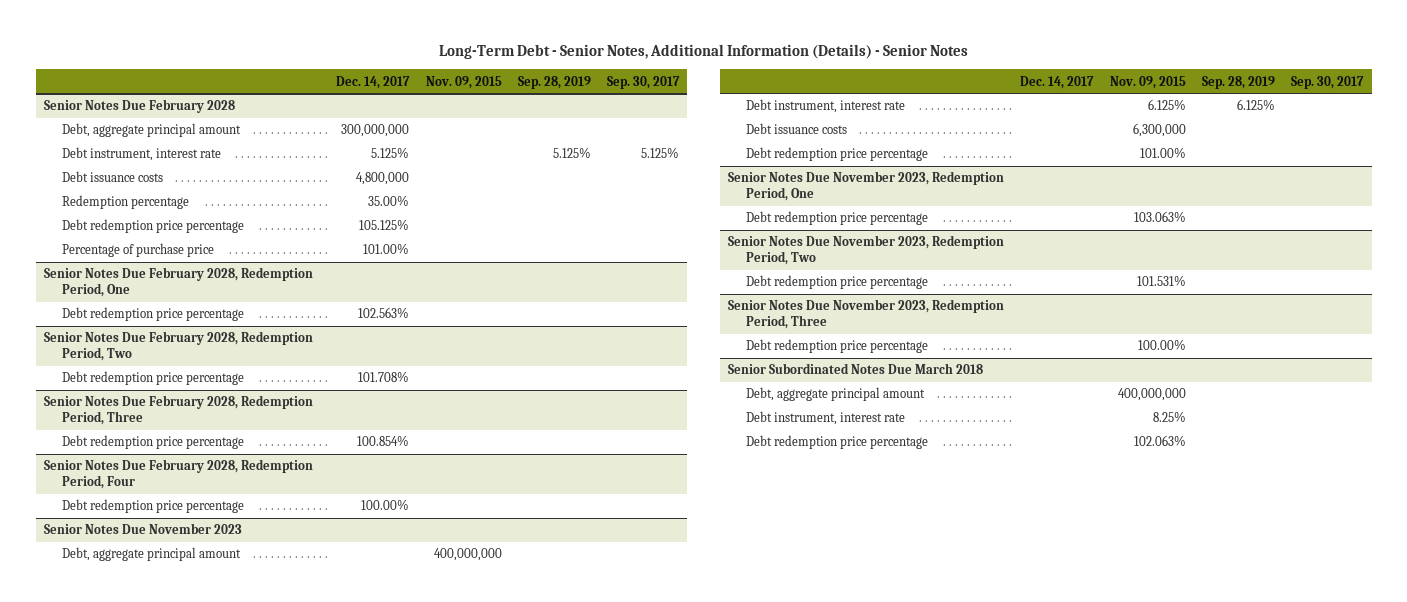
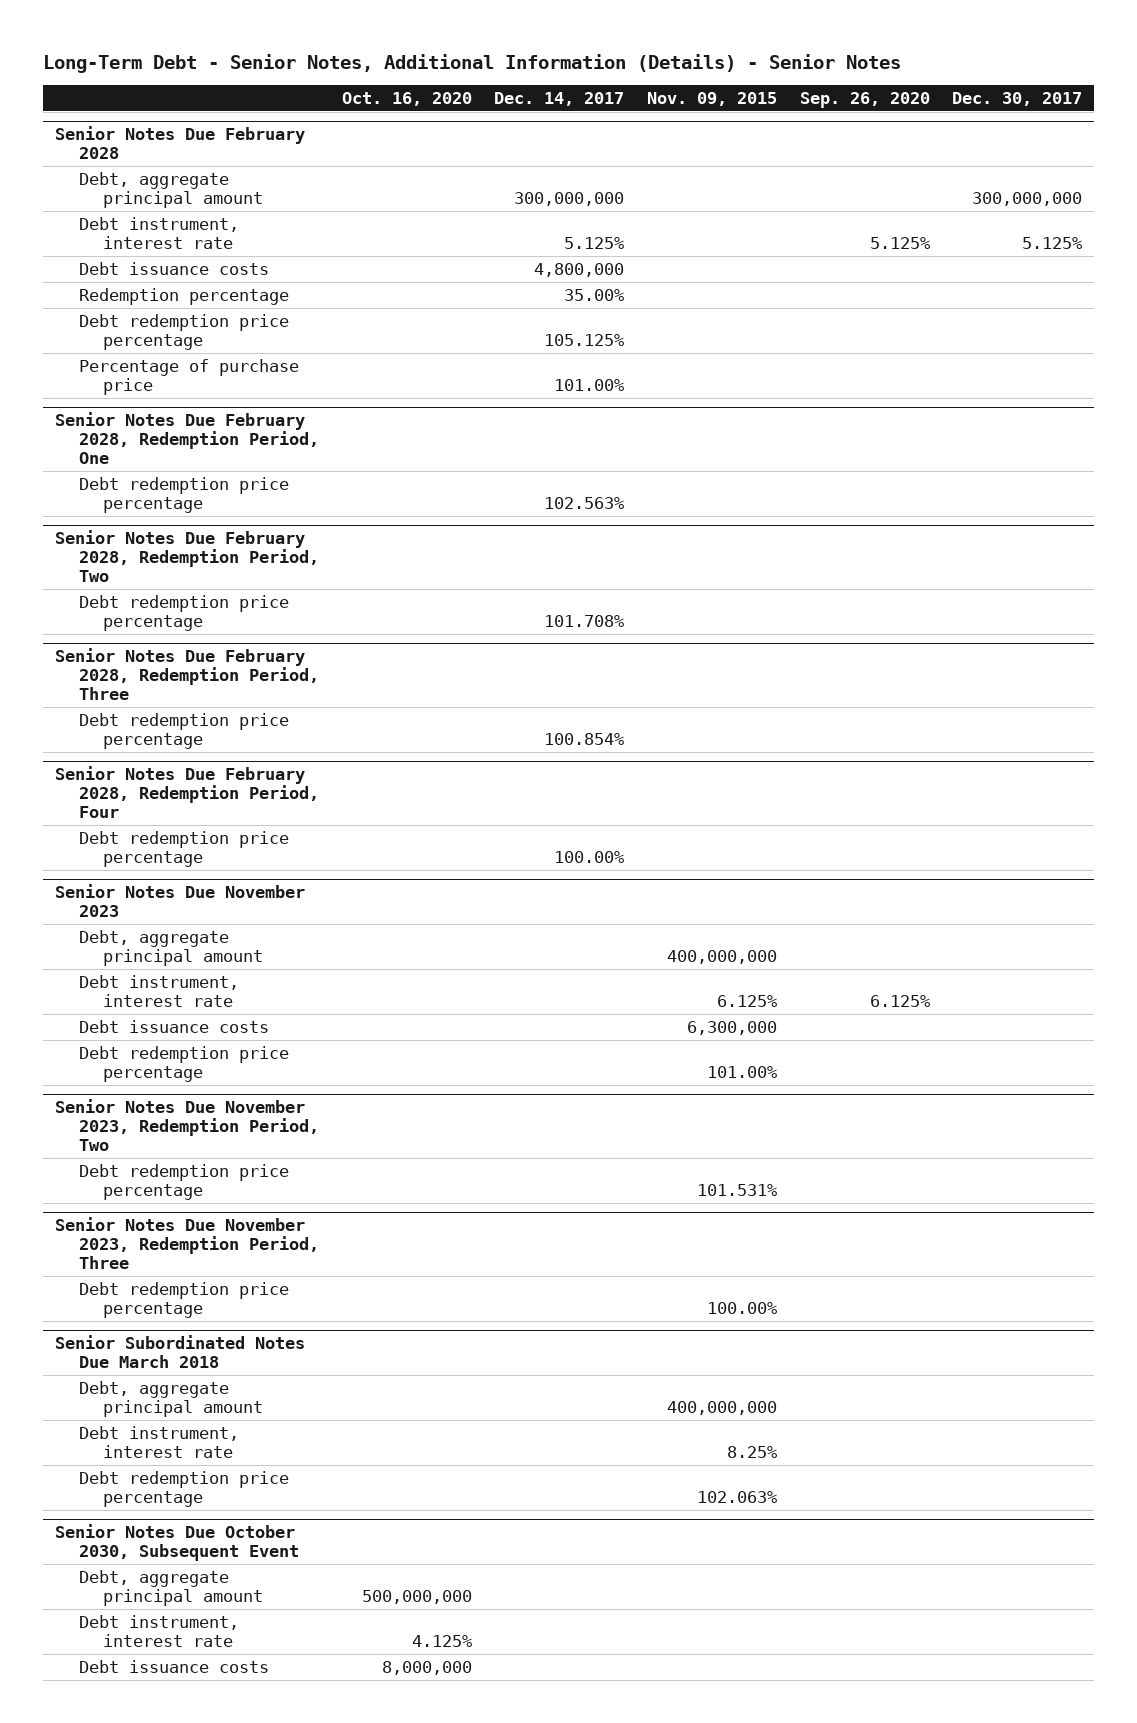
- | Dec. 14, 2017 | Nov. 09, 2015 | Sep. 28, 2019 | Sep. 30, 2017
+ | Oct. 16, 2020 | Dec. 14, 2017 | Nov. 09, 2015 | Sep. 26, 2020 | Dec. 30, 2017
- Senior Notes Due November 2023, Redemption Period, One
- Debt redemption price percentage | | 103.063% | |
+ Senior Notes Due October 2030, Subsequent Event
+ Debt, aggregate principal amount | 500,000,000 | | | |
+ Debt instrument, interest rate | 4.125% | | | |
+ Debt issuance costs | 8,000,000 | | | |

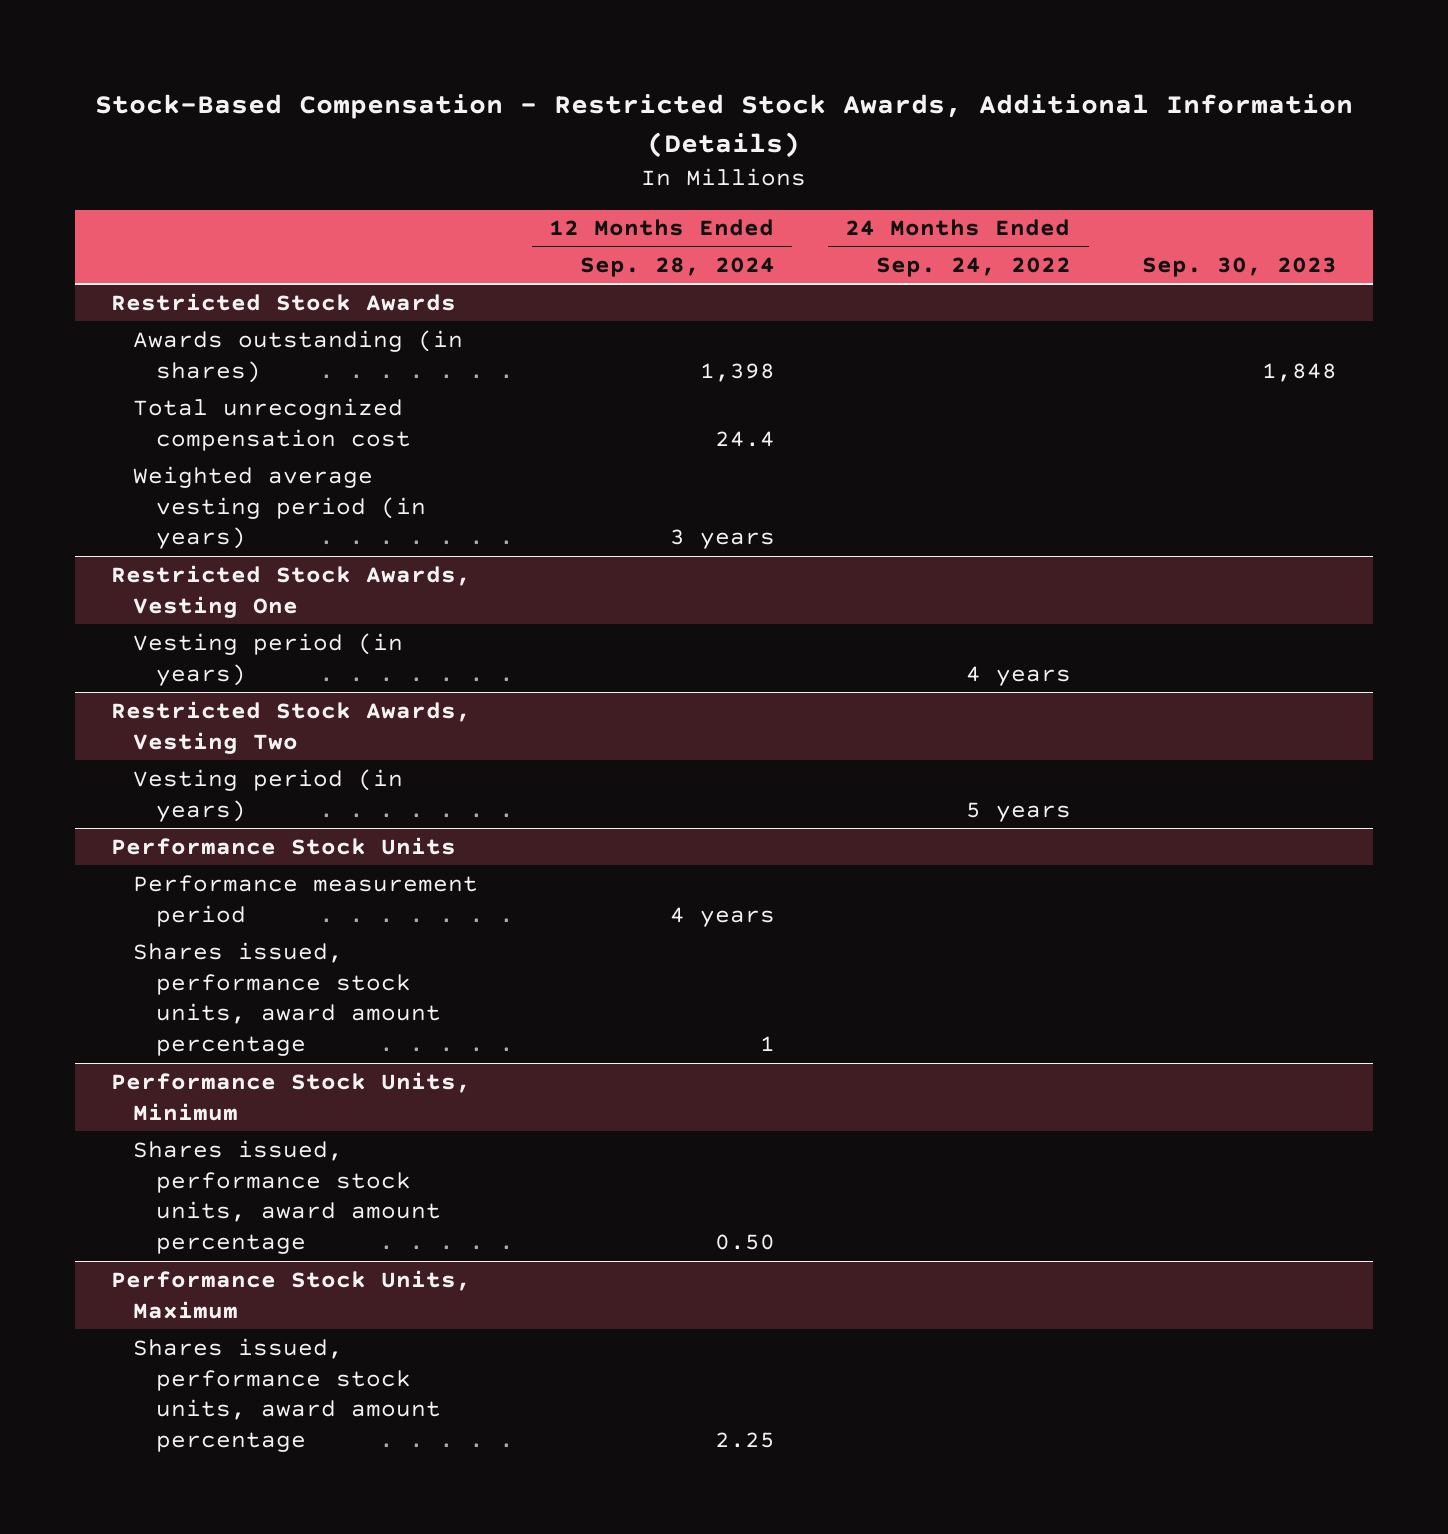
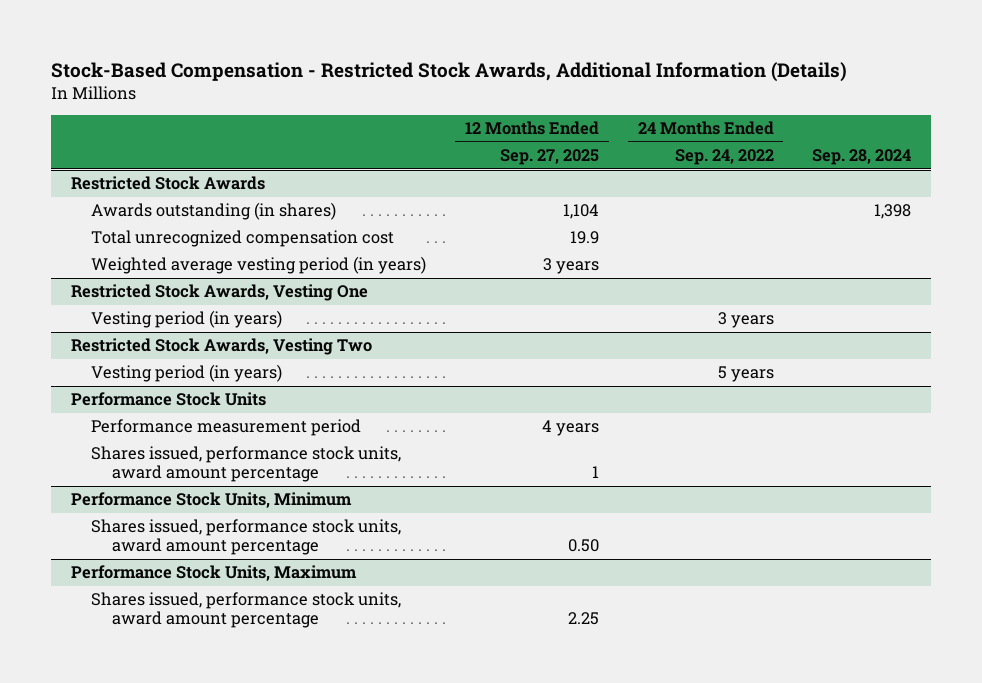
- | 12 Months Ended Sep. 28, 2024 | 24 Months Ended Sep. 24, 2022 | Sep. 30, 2023
+ | 12 Months Ended Sep. 27, 2025 | 24 Months Ended Sep. 24, 2022 | Sep. 28, 2024
@ Restricted Stock Awards, Vesting One
- Vesting period (in years) | | 4 years |
+ Vesting period (in years) | | 3 years |

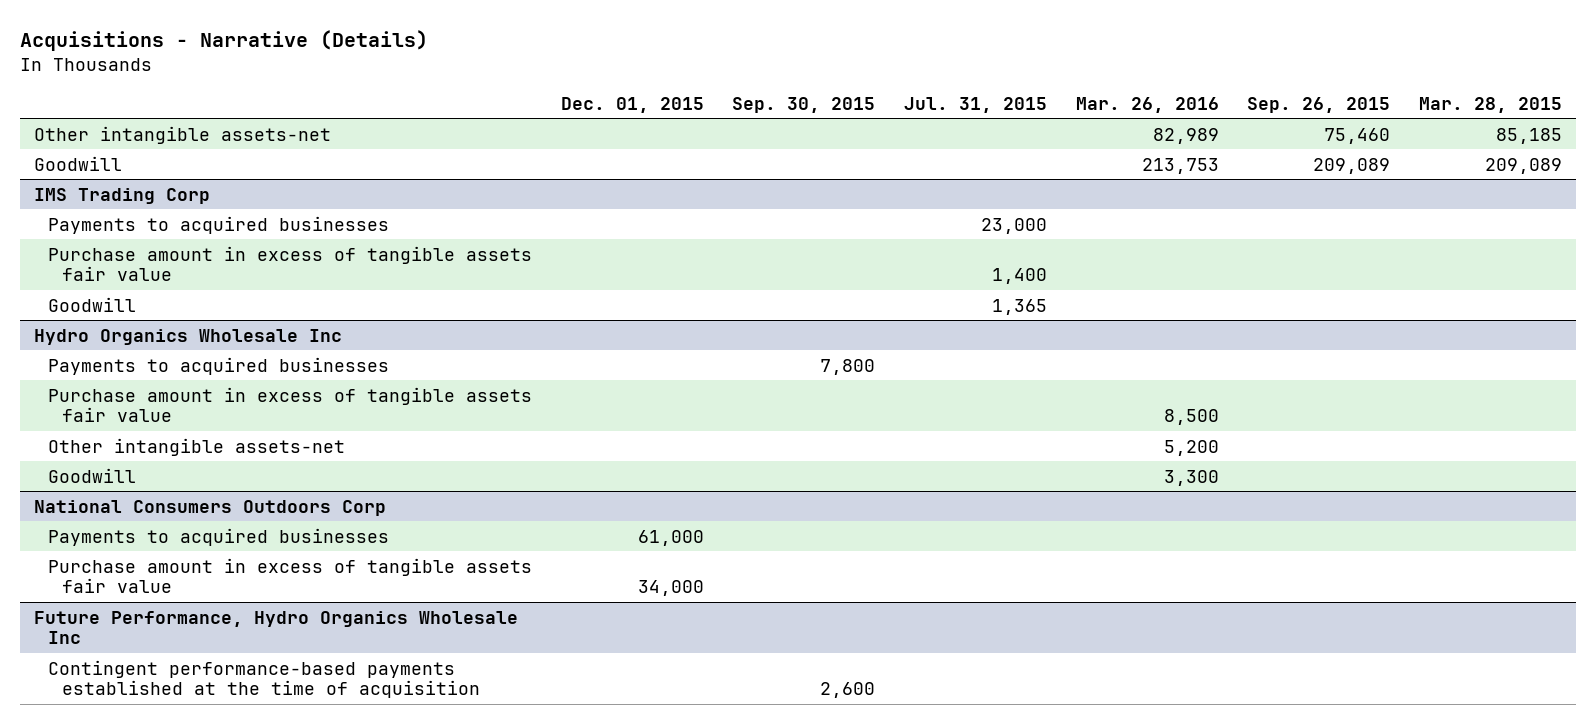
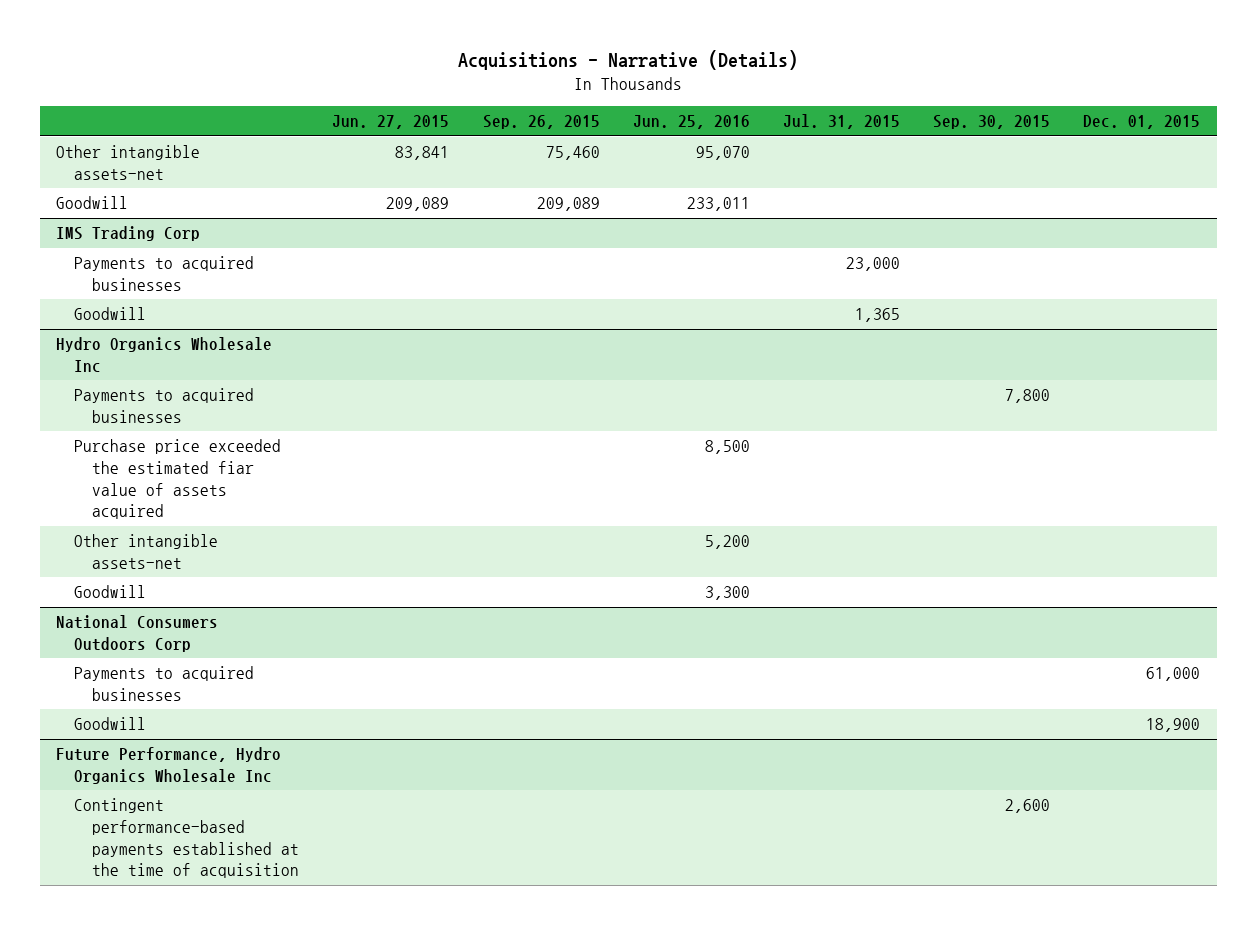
- | Dec. 01, 2015 | Sep. 30, 2015 | Jul. 31, 2015 | Mar. 26, 2016 | Sep. 26, 2015 | Mar. 28, 2015
+ | Jun. 27, 2015 | Sep. 26, 2015 | Jun. 25, 2016 | Jul. 31, 2015 | Sep. 30, 2015 | Dec. 01, 2015
@ IMS Trading Corp
- Purchase amount in excess of tangible assets fair value | | | 1,400 | | |
@ Hydro Organics Wholesale Inc
- Purchase amount in excess of tangible assets fair value | | | | 8,500 | |
+ Purchase price exceeded the estimated fiar value of assets acquired | | | 8,500 | | |
@ National Consumers Outdoors Corp
- Purchase amount in excess of tangible assets fair value | 34,000 | | | | |
+ Goodwill | | | | | | 18,900

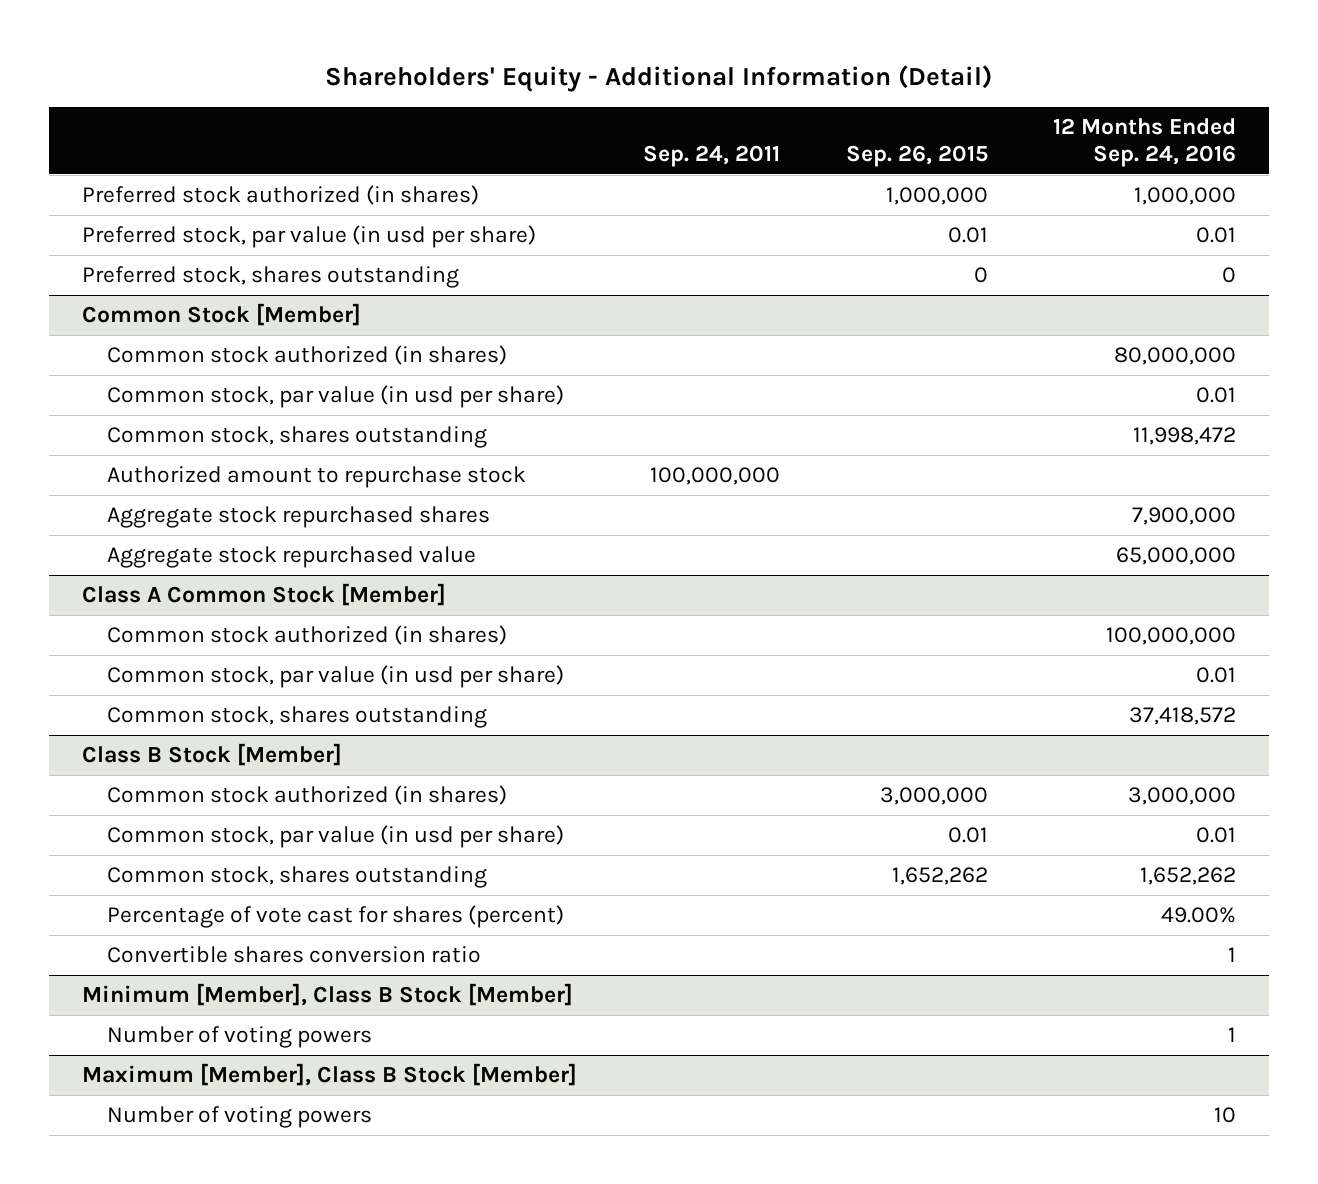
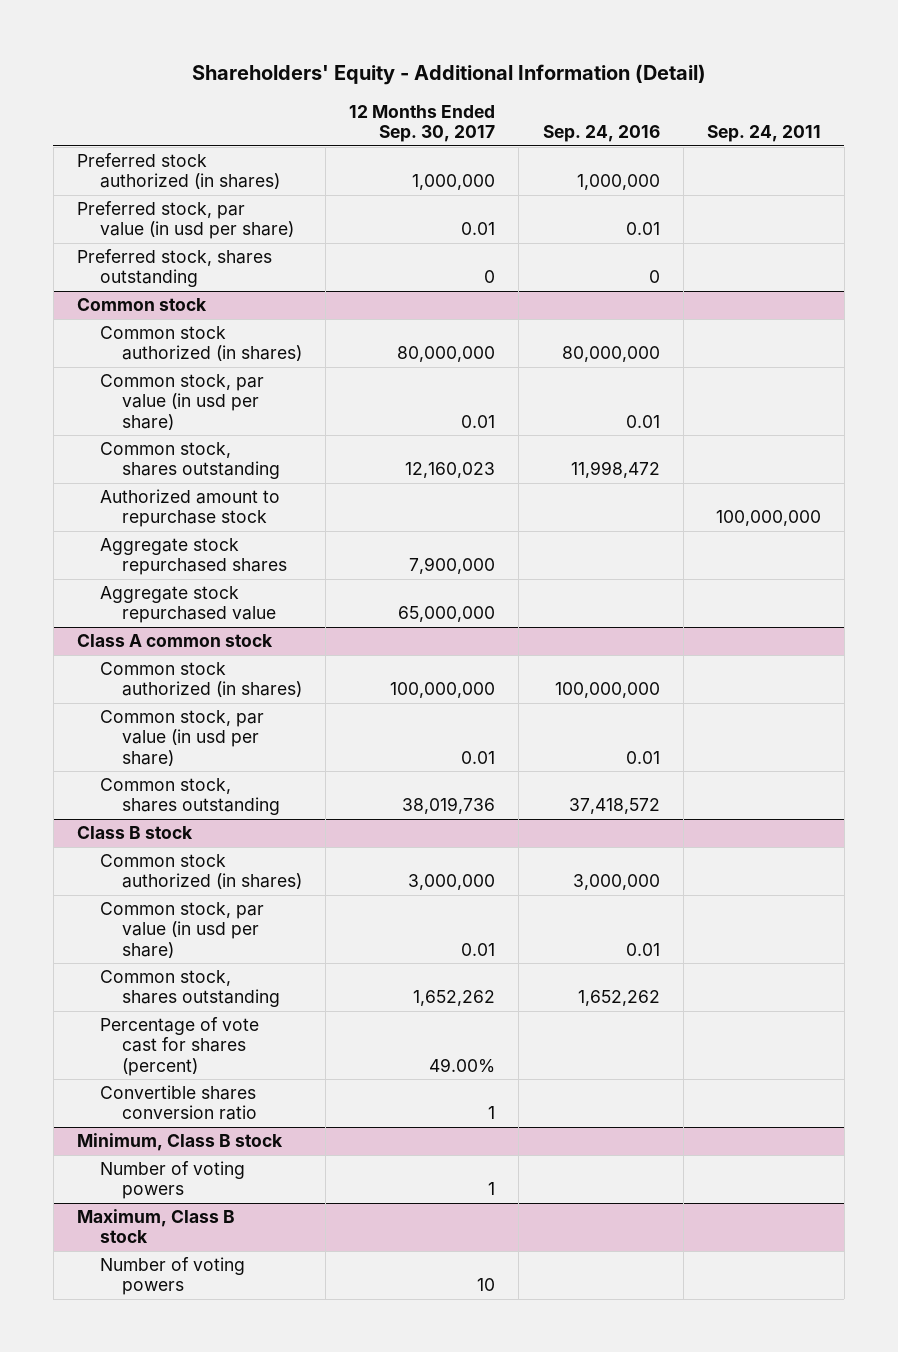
- | Sep. 24, 2011 | Sep. 26, 2015 | 12 Months Ended Sep. 24, 2016
+ | 12 Months Ended Sep. 30, 2017 | Sep. 24, 2016 | Sep. 24, 2011
- Common Stock [Member]
+ Common stock
- Class A Common Stock [Member]
+ Class A common stock
- Class B Stock [Member]
+ Class B stock
- Minimum [Member], Class B Stock [Member]
+ Minimum, Class B stock
- Maximum [Member], Class B Stock [Member]
+ Maximum, Class B stock

